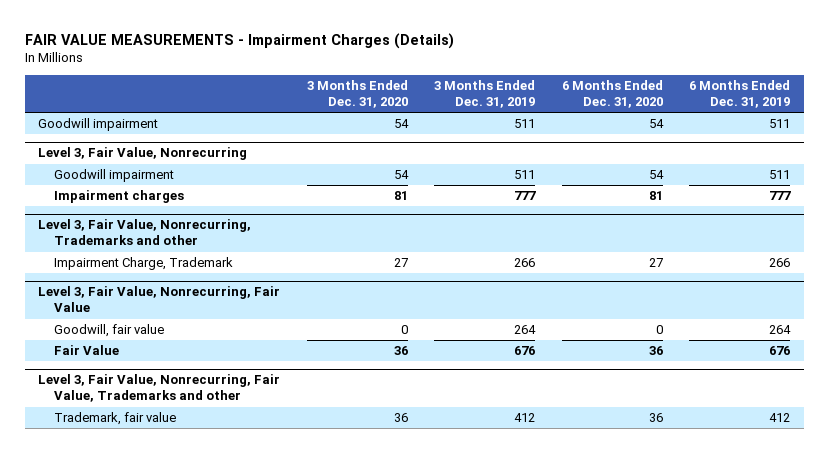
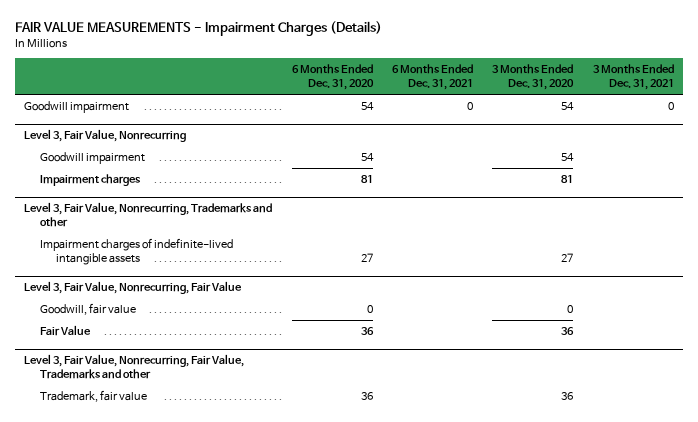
- | 3 Months Ended Dec. 31, 2020 | 3 Months Ended Dec. 31, 2019 | 6 Months Ended Dec. 31, 2020 | 6 Months Ended Dec. 31, 2019
+ | 6 Months Ended Dec. 31, 2020 | 6 Months Ended Dec. 31, 2021 | 3 Months Ended Dec. 31, 2020 | 3 Months Ended Dec. 31, 2021
@ Level 3, Fair Value, Nonrecurring, Trademarks and other
- Impairment Charge, Trademark | 27 | 266 | 27 | 266
+ Impairment charges of indefinite-lived intangible assets | 27 | | 27 |

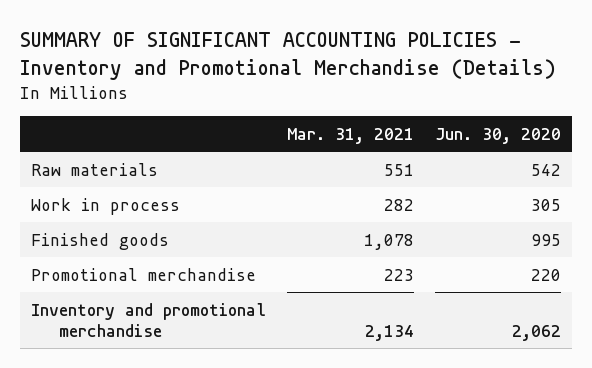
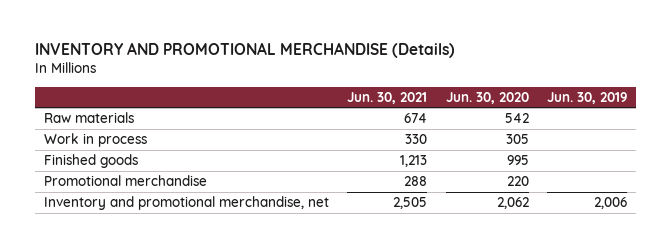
- SUMMARY OF SIGNIFICANT ACCOUNTING POLICIES - Inventory and Promotional Merchandise (Details)
+ INVENTORY AND PROMOTIONAL MERCHANDISE (Details)
- | Mar. 31, 2021 | Jun. 30, 2020
+ | Jun. 30, 2021 | Jun. 30, 2020 | Jun. 30, 2019
- Inventory and promotional merchandise | 2,134 | 2,062
+ Inventory and promotional merchandise, net | 2,505 | 2,062 | 2,006

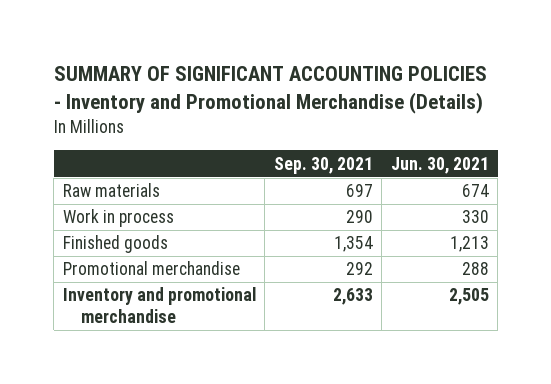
- INVENTORY AND PROMOTIONAL MERCHANDISE (Details)
+ SUMMARY OF SIGNIFICANT ACCOUNTING POLICIES - Inventory and Promotional Merchandise (Details)
- | Jun. 30, 2021 | Jun. 30, 2020 | Jun. 30, 2019
+ | Sep. 30, 2021 | Jun. 30, 2021
- Inventory and promotional merchandise, net | 2,505 | 2,062 | 2,006
+ Inventory and promotional merchandise | 2,633 | 2,505

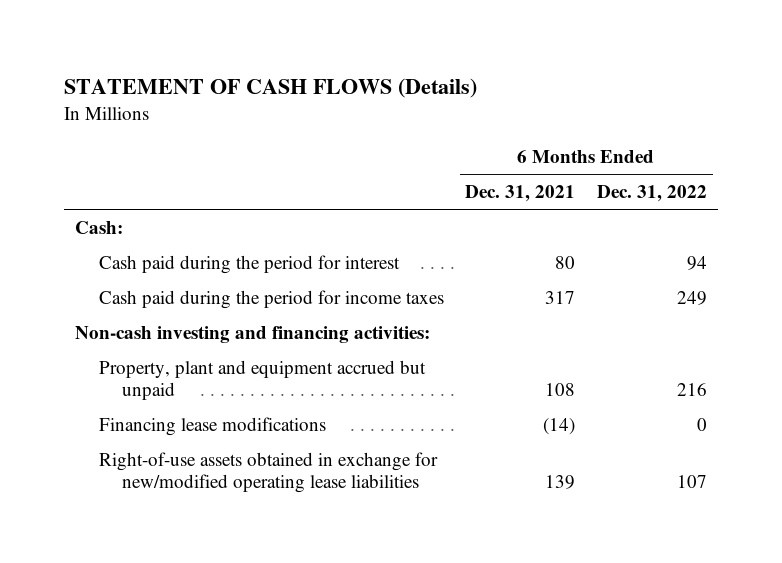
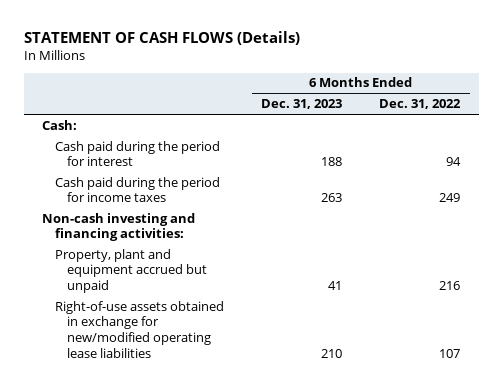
- | 6 Months Ended Dec. 31, 2021 | 6 Months Ended Dec. 31, 2022
+ | 6 Months Ended Dec. 31, 2023 | 6 Months Ended Dec. 31, 2022
- Financing lease modifications | (14) | 0

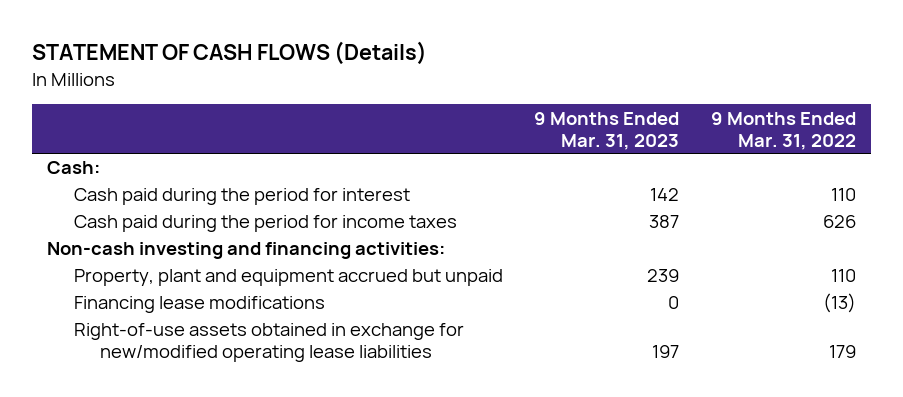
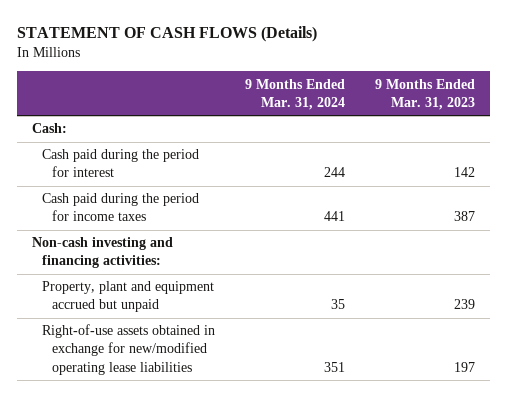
- | 9 Months Ended Mar. 31, 2023 | 9 Months Ended Mar. 31, 2022
+ | 9 Months Ended Mar. 31, 2024 | 9 Months Ended Mar. 31, 2023
- Financing lease modifications | 0 | (13)

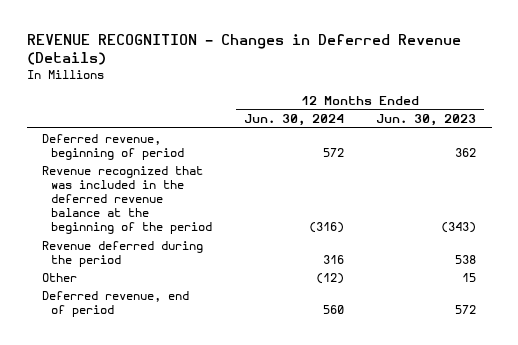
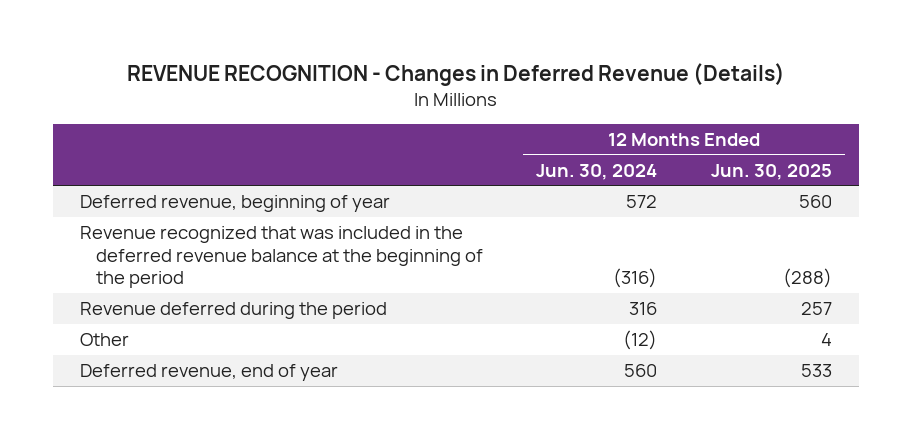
- | 12 Months Ended Jun. 30, 2024 | 12 Months Ended Jun. 30, 2023
+ | 12 Months Ended Jun. 30, 2024 | 12 Months Ended Jun. 30, 2025
- Deferred revenue, beginning of period | 572 | 362
+ Deferred revenue, beginning of year | 572 | 560
- Deferred revenue, end of period | 560 | 572
+ Deferred revenue, end of year | 560 | 533

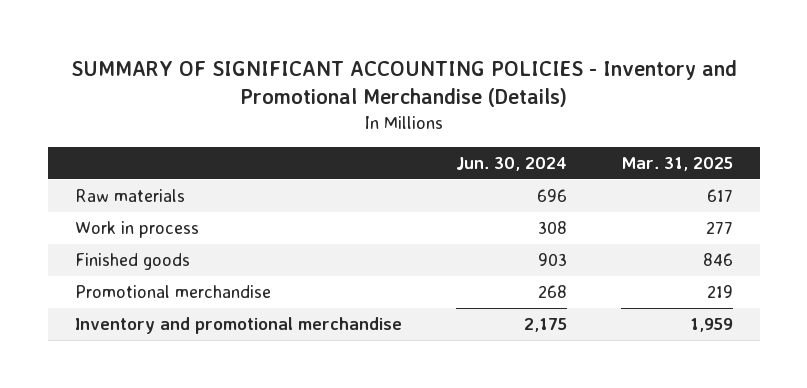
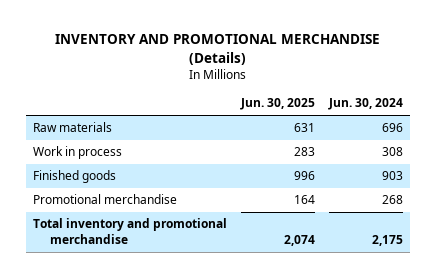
- SUMMARY OF SIGNIFICANT ACCOUNTING POLICIES - Inventory and Promotional Merchandise (Details)
+ INVENTORY AND PROMOTIONAL MERCHANDISE (Details)
- | Jun. 30, 2024 | Mar. 31, 2025
+ | Jun. 30, 2025 | Jun. 30, 2024
- Inventory and promotional merchandise | 2,175 | 1,959
+ Total inventory and promotional merchandise | 2,074 | 2,175

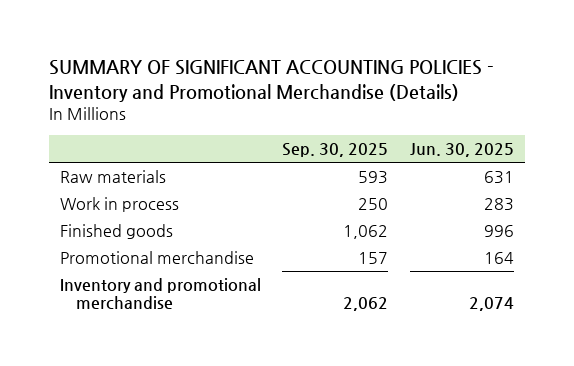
- INVENTORY AND PROMOTIONAL MERCHANDISE (Details)
+ SUMMARY OF SIGNIFICANT ACCOUNTING POLICIES - Inventory and Promotional Merchandise (Details)
- | Jun. 30, 2025 | Jun. 30, 2024
+ | Sep. 30, 2025 | Jun. 30, 2025
- Total inventory and promotional merchandise | 2,074 | 2,175
+ Inventory and promotional merchandise | 2,062 | 2,074

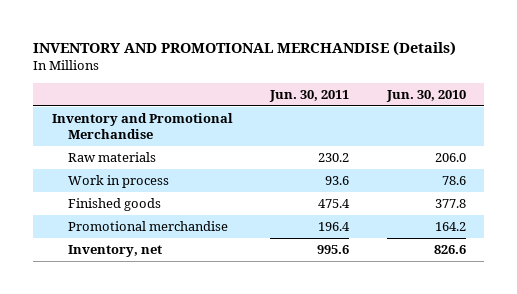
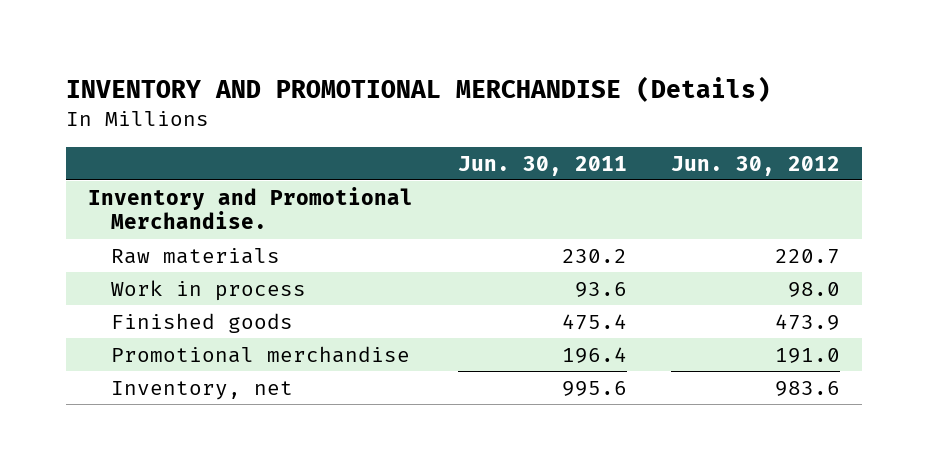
- | Jun. 30, 2011 | Jun. 30, 2010
+ | Jun. 30, 2011 | Jun. 30, 2012
- Inventory and Promotional Merchandise
+ Inventory and Promotional Merchandise.

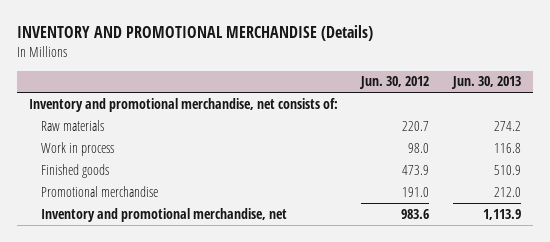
- | Jun. 30, 2011 | Jun. 30, 2012
+ | Jun. 30, 2012 | Jun. 30, 2013
- Inventory and Promotional Merchandise.
+ Inventory and promotional merchandise, net consists of:
- Inventory, net | 995.6 | 983.6
+ Inventory and promotional merchandise, net | 983.6 | 1,113.9

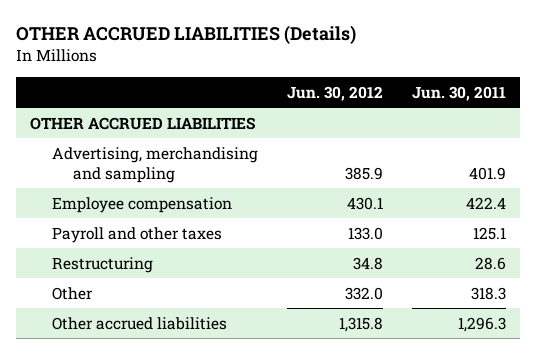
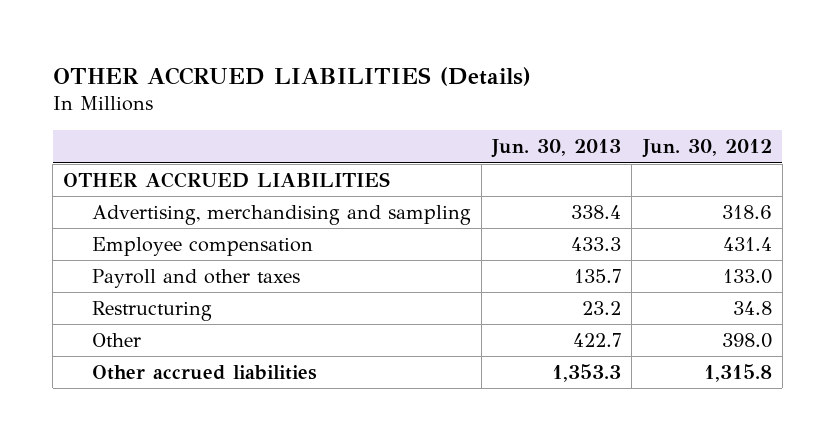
- | Jun. 30, 2012 | Jun. 30, 2011
+ | Jun. 30, 2013 | Jun. 30, 2012
- Advertising, merchandising and sampling | 385.9 | 401.9
- Employee compensation | 430.1 | 422.4
+ Advertising, merchandising and sampling | 338.4 | 318.6
+ Employee compensation | 433.3 | 431.4
- Other | 332.0 | 318.3
+ Other | 422.7 | 398.0

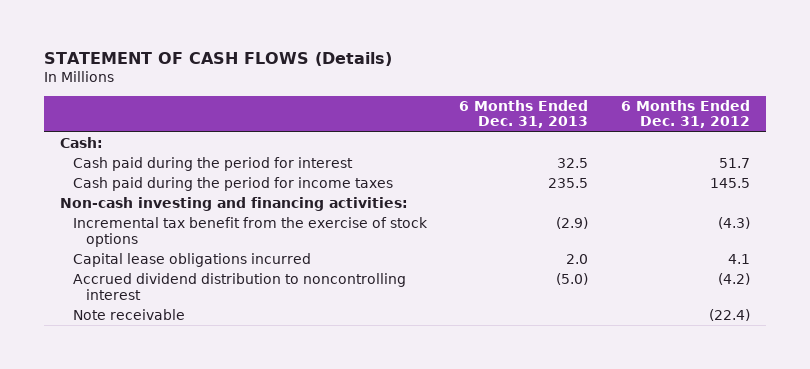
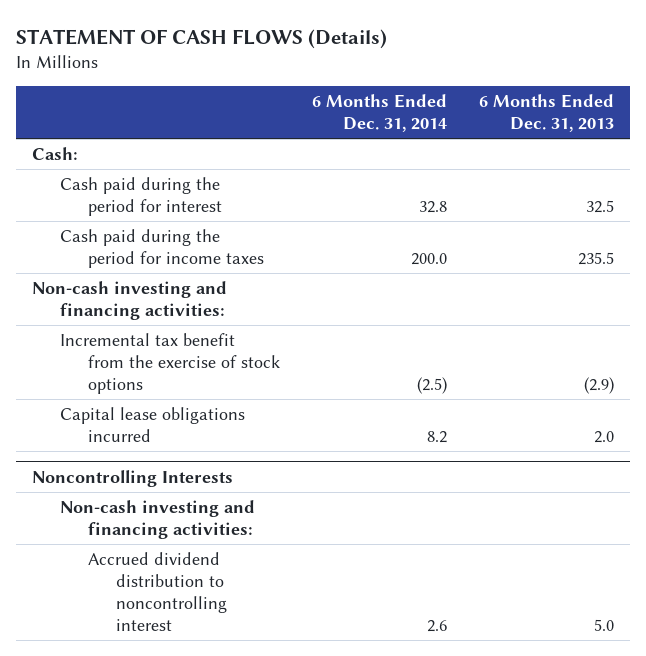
- | 6 Months Ended Dec. 31, 2013 | 6 Months Ended Dec. 31, 2012
+ | 6 Months Ended Dec. 31, 2014 | 6 Months Ended Dec. 31, 2013
- Accrued dividend distribution to noncontrolling interest | (5.0) | (4.2)
- Note receivable | | (22.4)
+ Noncontrolling Interests
+ Non-cash investing and financing activities:
+ Accrued dividend distribution to noncontrolling interest | 2.6 | 5.0

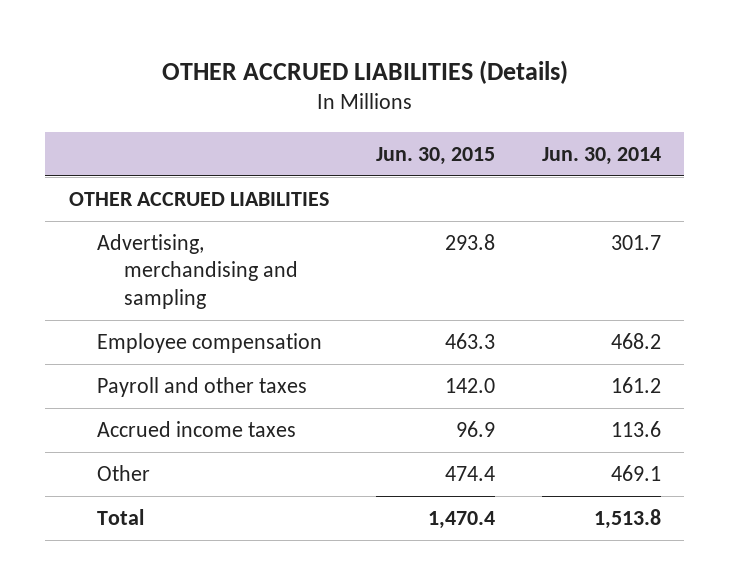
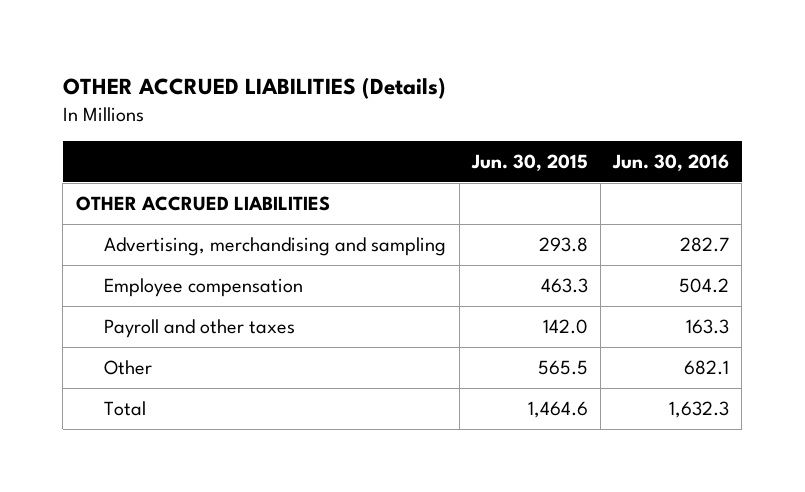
- | Jun. 30, 2015 | Jun. 30, 2014
+ | Jun. 30, 2015 | Jun. 30, 2016
- Accrued income taxes | 96.9 | 113.6
- Other | 474.4 | 469.1
- Total | 1,470.4 | 1,513.8
+ Other | 565.5 | 682.1
+ Total | 1,464.6 | 1,632.3

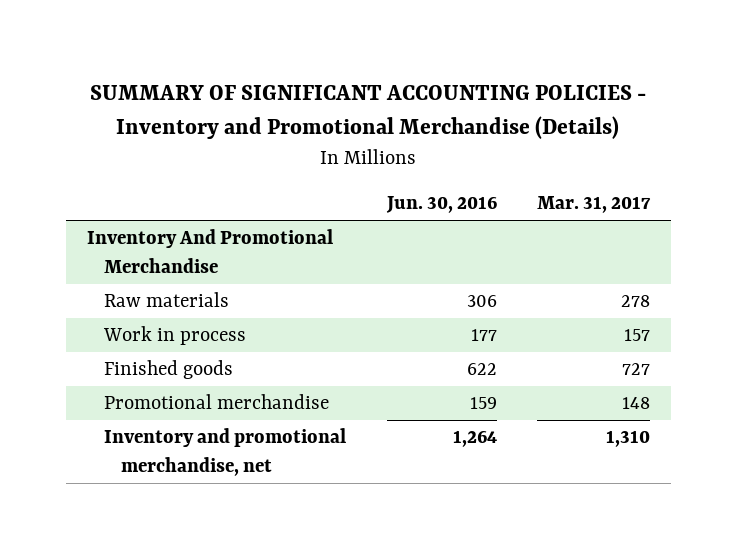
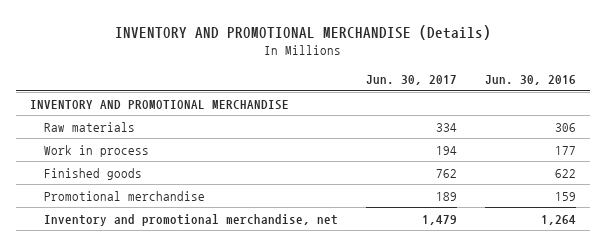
- SUMMARY OF SIGNIFICANT ACCOUNTING POLICIES - Inventory and Promotional Merchandise (Details)
+ INVENTORY AND PROMOTIONAL MERCHANDISE (Details)
- | Jun. 30, 2016 | Mar. 31, 2017
+ | Jun. 30, 2017 | Jun. 30, 2016
- Inventory And Promotional Merchandise
+ INVENTORY AND PROMOTIONAL MERCHANDISE

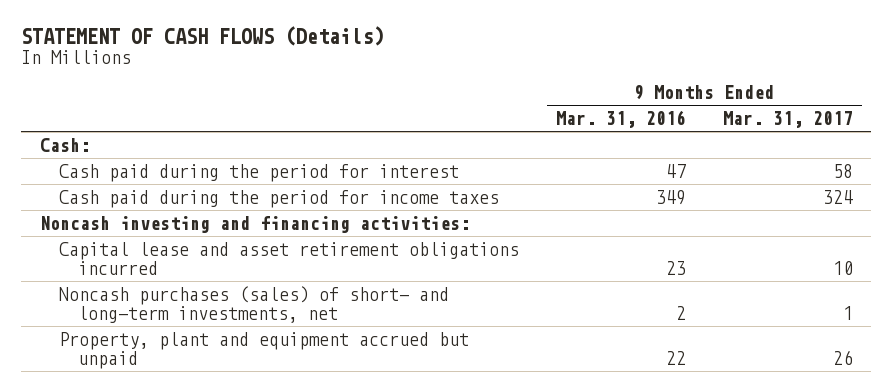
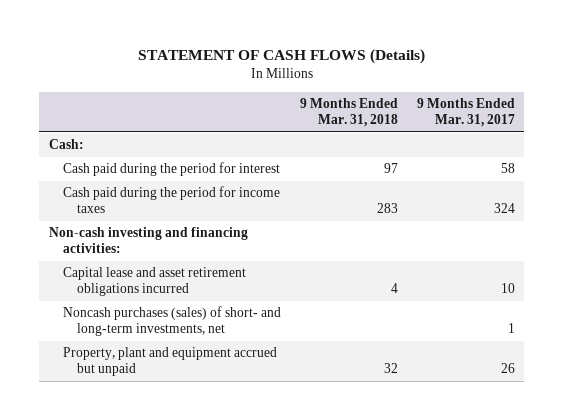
- | 9 Months Ended Mar. 31, 2016 | 9 Months Ended Mar. 31, 2017
+ | 9 Months Ended Mar. 31, 2018 | 9 Months Ended Mar. 31, 2017
- Noncash investing and financing activities:
+ Non-cash investing and financing activities:

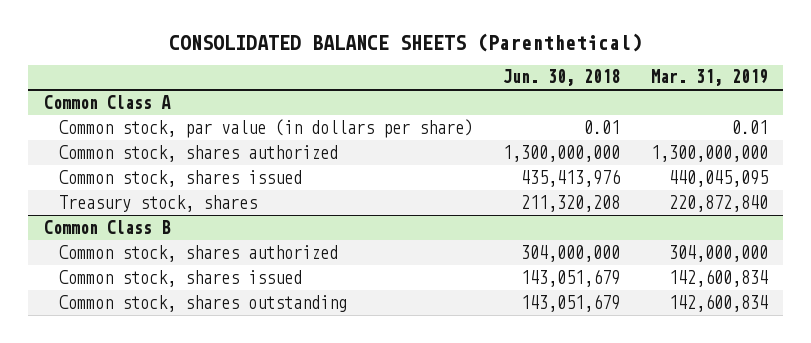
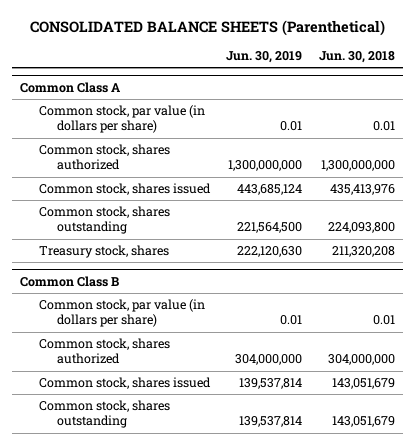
- | Jun. 30, 2018 | Mar. 31, 2019
+ | Jun. 30, 2019 | Jun. 30, 2018
@ Common Class A
+ Common stock, shares outstanding | 221,564,500 | 224,093,800
@ Common Class B
+ Common stock, par value (in dollars per share) | 0.01 | 0.01

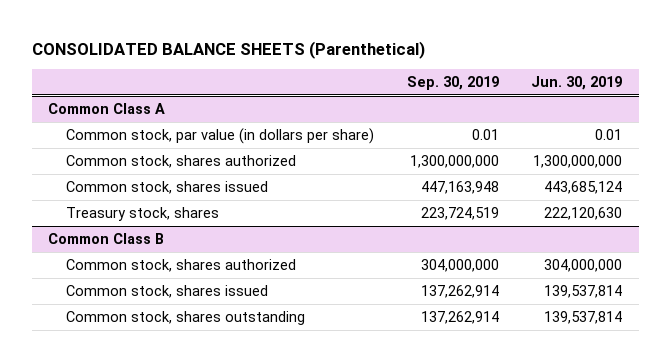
- | Jun. 30, 2019 | Jun. 30, 2018
+ | Sep. 30, 2019 | Jun. 30, 2019
@ Common Class A
- Common stock, shares outstanding | 221,564,500 | 224,093,800
@ Common Class B
- Common stock, par value (in dollars per share) | 0.01 | 0.01

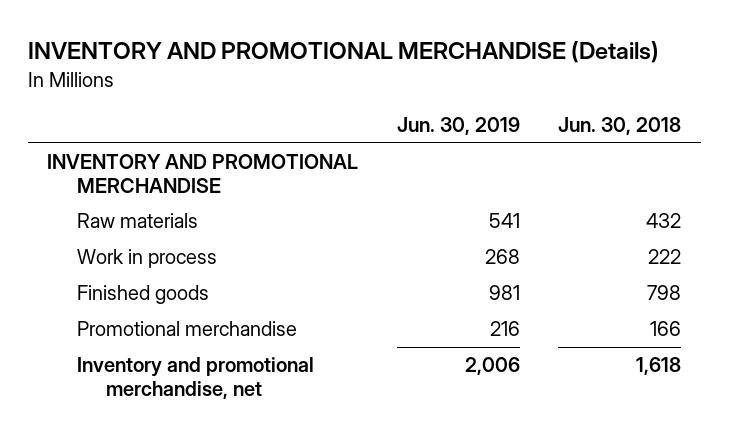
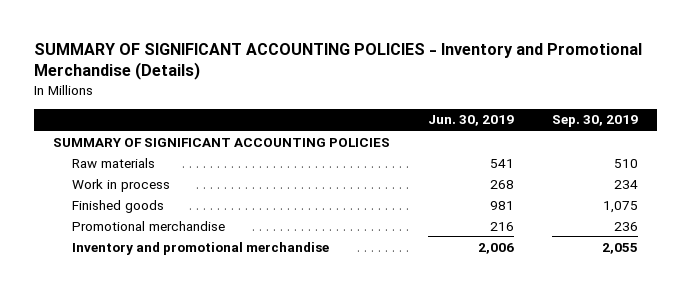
- INVENTORY AND PROMOTIONAL MERCHANDISE (Details)
+ SUMMARY OF SIGNIFICANT ACCOUNTING POLICIES - Inventory and Promotional Merchandise (Details)
- | Jun. 30, 2019 | Jun. 30, 2018
+ | Jun. 30, 2019 | Sep. 30, 2019
- INVENTORY AND PROMOTIONAL MERCHANDISE
+ SUMMARY OF SIGNIFICANT ACCOUNTING POLICIES
- Inventory and promotional merchandise, net | 2,006 | 1,618
+ Inventory and promotional merchandise | 2,006 | 2,055

